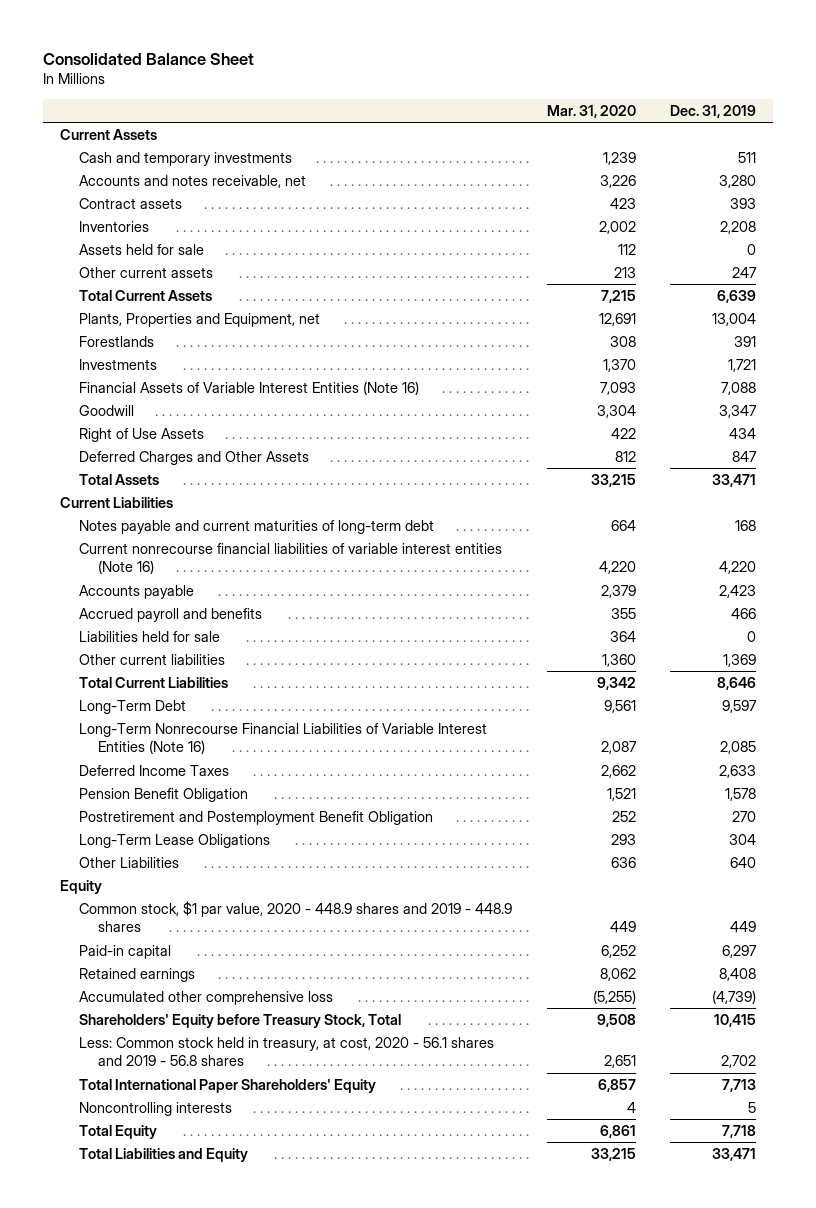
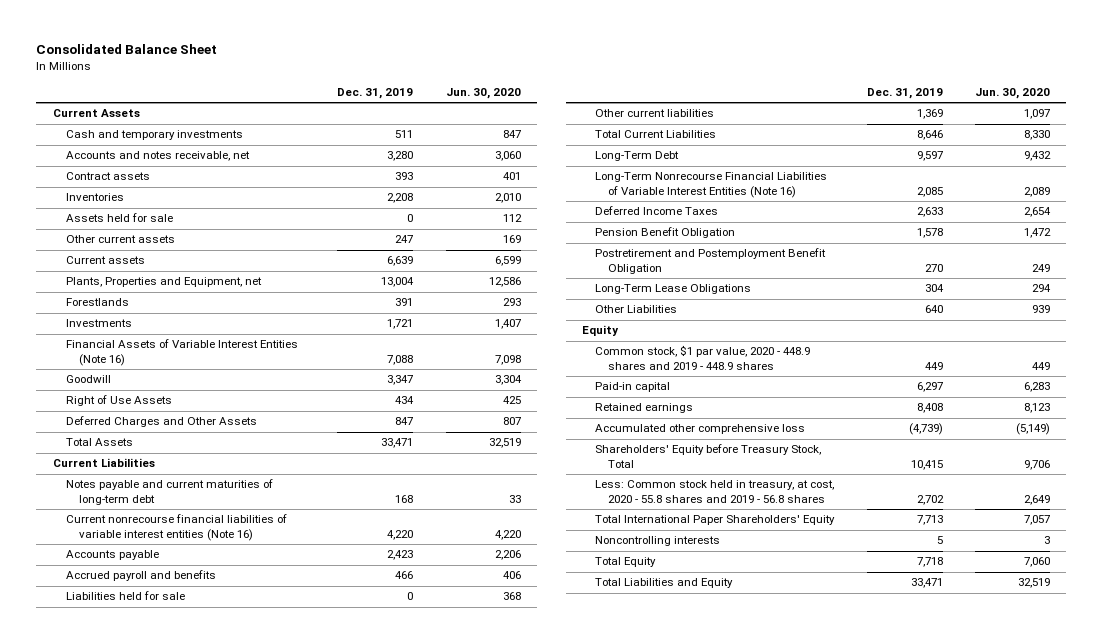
- | Mar. 31, 2020 | Dec. 31, 2019
+ | Dec. 31, 2019 | Jun. 30, 2020
- Total Current Assets | 7,215 | 6,639
+ Current assets | 6,639 | 6,599
- Less: Common stock held in treasury, at cost, 2020 - 56.1 shares and 2019 - 56.8 shares | 2,651 | 2,702
+ Less: Common stock held in treasury, at cost, 2020 - 55.8 shares and 2019 - 56.8 shares | 2,702 | 2,649

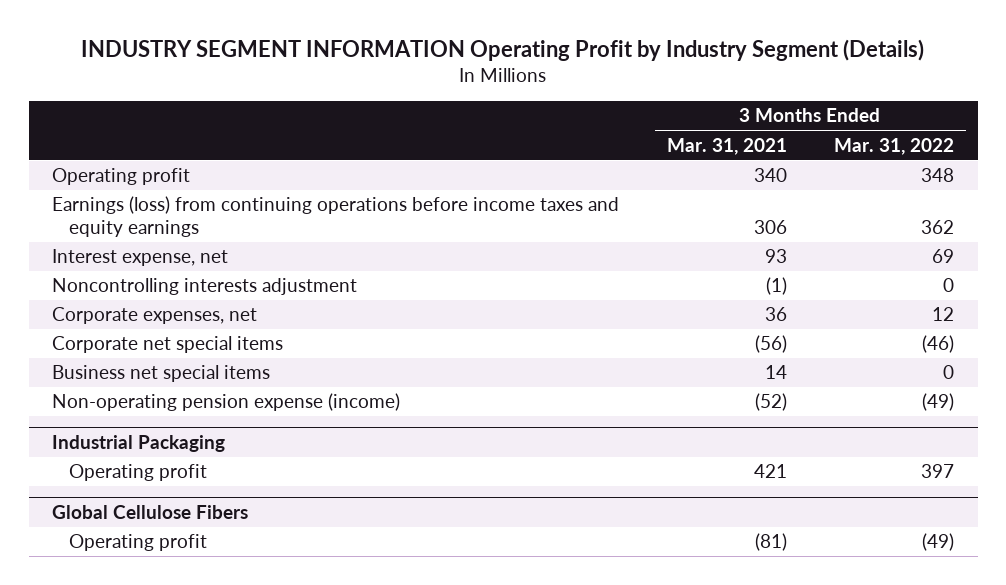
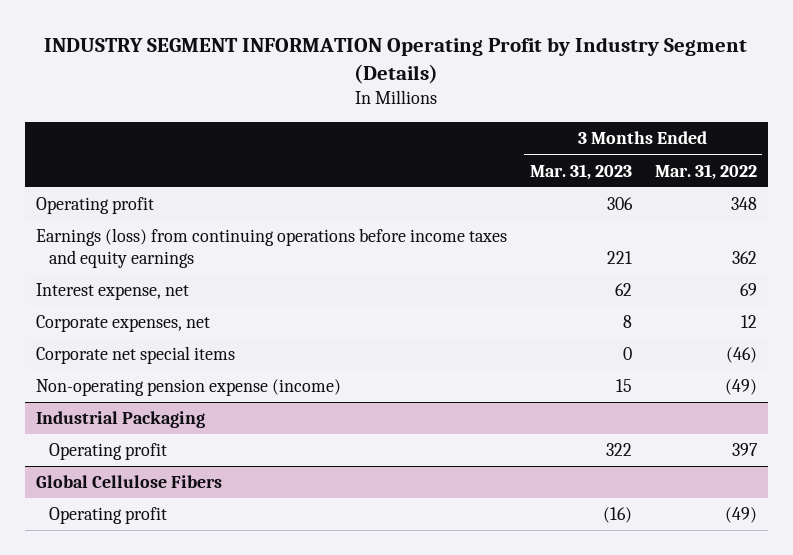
- | 3 Months Ended Mar. 31, 2021 | 3 Months Ended Mar. 31, 2022
+ | 3 Months Ended Mar. 31, 2023 | 3 Months Ended Mar. 31, 2022
- Noncontrolling interests adjustment | (1) | 0
- Business net special items | 14 | 0

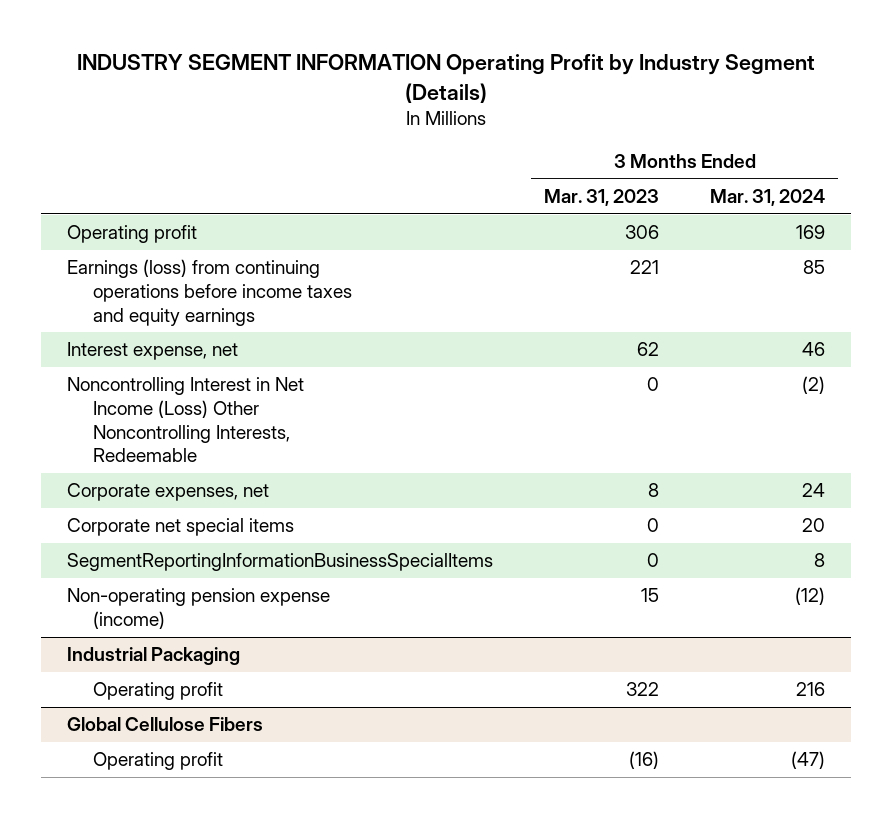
- | 3 Months Ended Mar. 31, 2023 | 3 Months Ended Mar. 31, 2022
+ | 3 Months Ended Mar. 31, 2023 | 3 Months Ended Mar. 31, 2024
+ Noncontrolling Interest in Net Income (Loss) Other Noncontrolling Interests, Redeemable | 0 | (2)
+ SegmentReportingInformationBusinessSpecialItems | 0 | 8

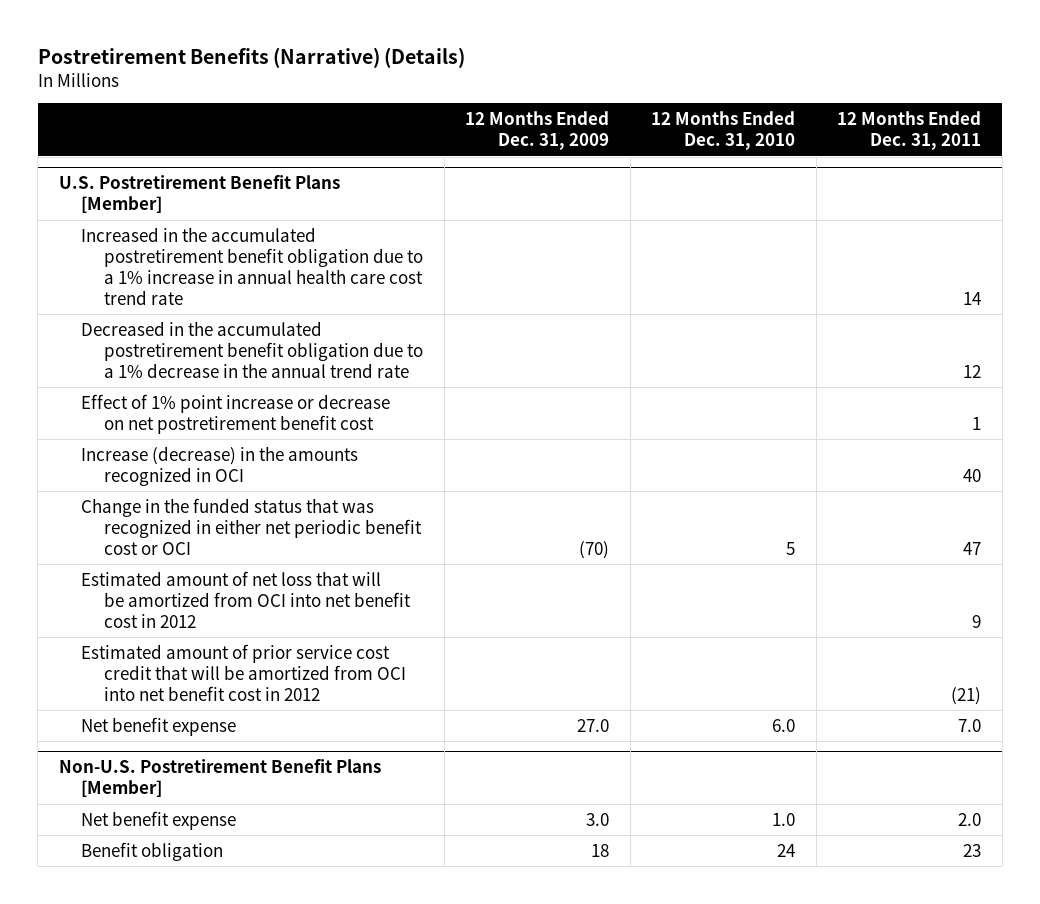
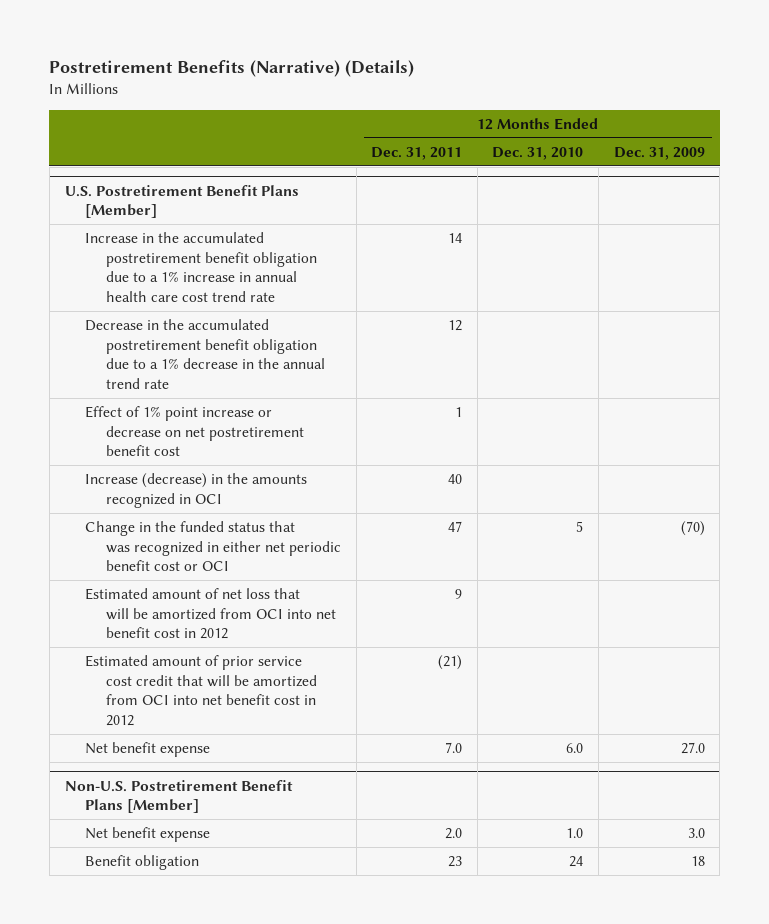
- | 12 Months Ended Dec. 31, 2009 | 12 Months Ended Dec. 31, 2010 | 12 Months Ended Dec. 31, 2011
+ | 12 Months Ended Dec. 31, 2011 | 12 Months Ended Dec. 31, 2010 | 12 Months Ended Dec. 31, 2009
@ U.S. Postretirement Benefit Plans [Member]
- Increased in the accumulated postretirement benefit obligation due to a 1% increase in annual health care cost trend rate | | | 14
- Decreased in the accumulated postretirement benefit obligation due to a 1% decrease in the annual trend rate | | | 12
+ Increase in the accumulated postretirement benefit obligation due to a 1% increase in annual health care cost trend rate | 14 | |
+ Decrease in the accumulated postretirement benefit obligation due to a 1% decrease in the annual trend rate | 12 | |

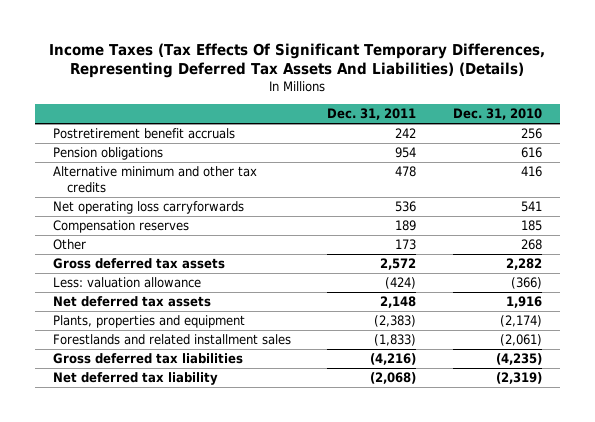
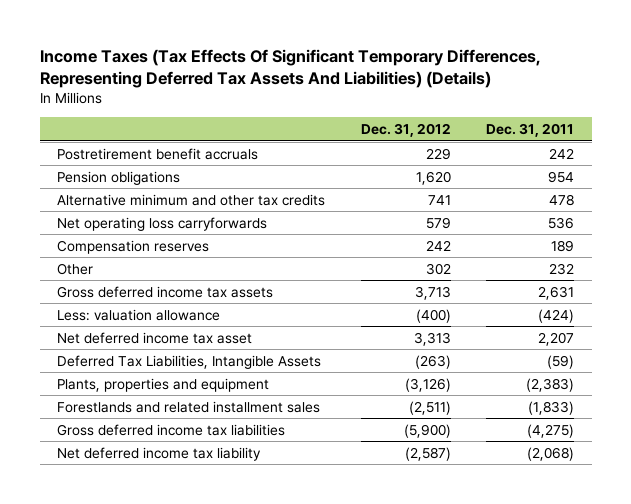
- | Dec. 31, 2011 | Dec. 31, 2010
+ | Dec. 31, 2012 | Dec. 31, 2011
- Other | 173 | 268
- Gross deferred tax assets | 2,572 | 2,282
+ Other | 302 | 232
+ Gross deferred income tax assets | 3,713 | 2,631
- Net deferred tax assets | 2,148 | 1,916
+ Net deferred income tax asset | 3,313 | 2,207
+ Deferred Tax Liabilities, Intangible Assets | (263) | (59)
- Gross deferred tax liabilities | (4,216) | (4,235)
- Net deferred tax liability | (2,068) | (2,319)
+ Gross deferred income tax liabilities | (5,900) | (4,275)
+ Net deferred income tax liability | (2,587) | (2,068)

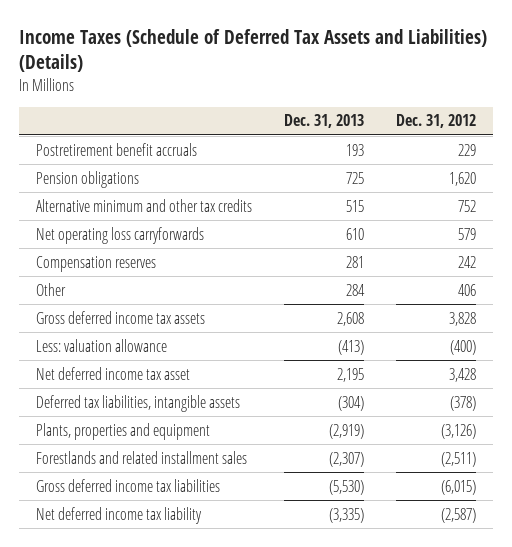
- Income Taxes (Tax Effects Of Significant Temporary Differences, Representing Deferred Tax Assets And Liabilities) (Details)
+ Income Taxes (Schedule of Deferred Tax Assets and Liabilities) (Details)
- | Dec. 31, 2012 | Dec. 31, 2011
+ | Dec. 31, 2013 | Dec. 31, 2012
- Alternative minimum and other tax credits | 741 | 478
+ Alternative minimum and other tax credits | 515 | 752
- Other | 302 | 232
- Gross deferred income tax assets | 3,713 | 2,631
+ Other | 284 | 406
+ Gross deferred income tax assets | 2,608 | 3,828
- Net deferred income tax asset | 3,313 | 2,207
- Deferred Tax Liabilities, Intangible Assets | (263) | (59)
+ Net deferred income tax asset | 2,195 | 3,428
+ Deferred tax liabilities, intangible assets | (304) | (378)
- Gross deferred income tax liabilities | (5,900) | (4,275)
+ Gross deferred income tax liabilities | (5,530) | (6,015)

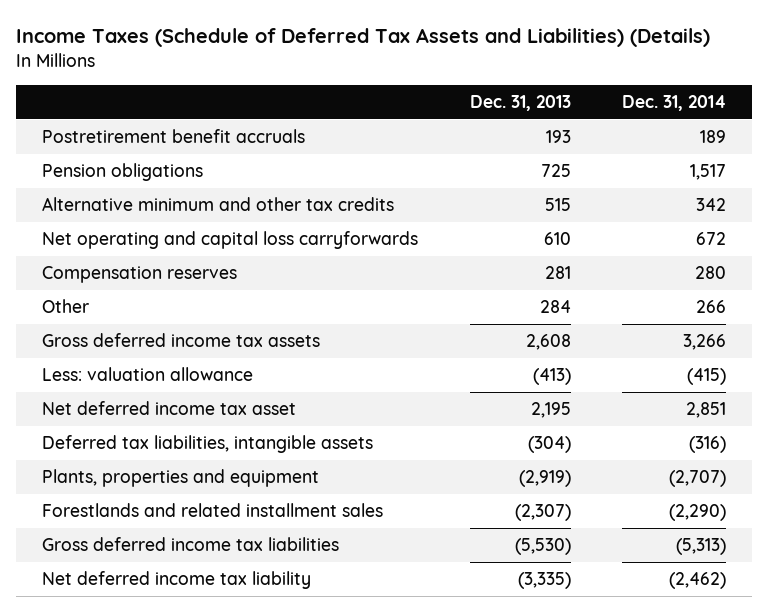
- | Dec. 31, 2013 | Dec. 31, 2012
+ | Dec. 31, 2013 | Dec. 31, 2014
- Net operating loss carryforwards | 610 | 579
+ Net operating and capital loss carryforwards | 610 | 672

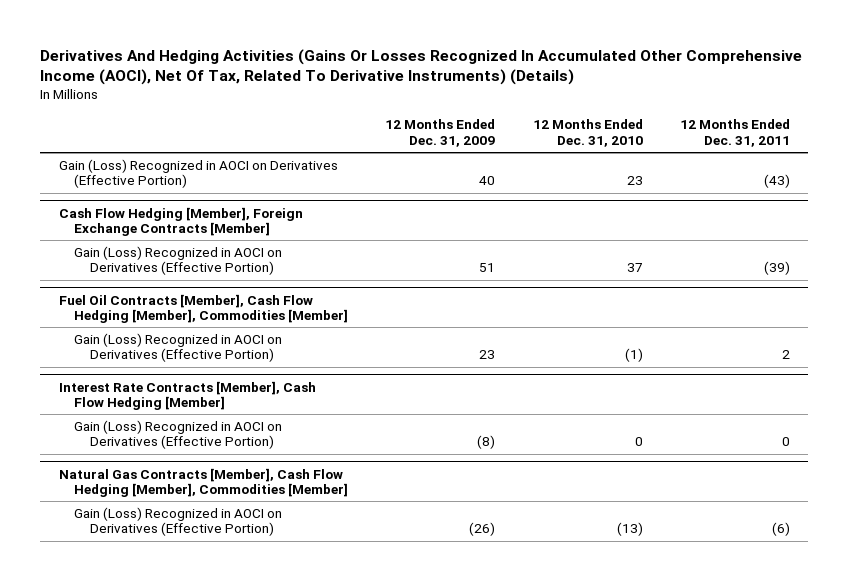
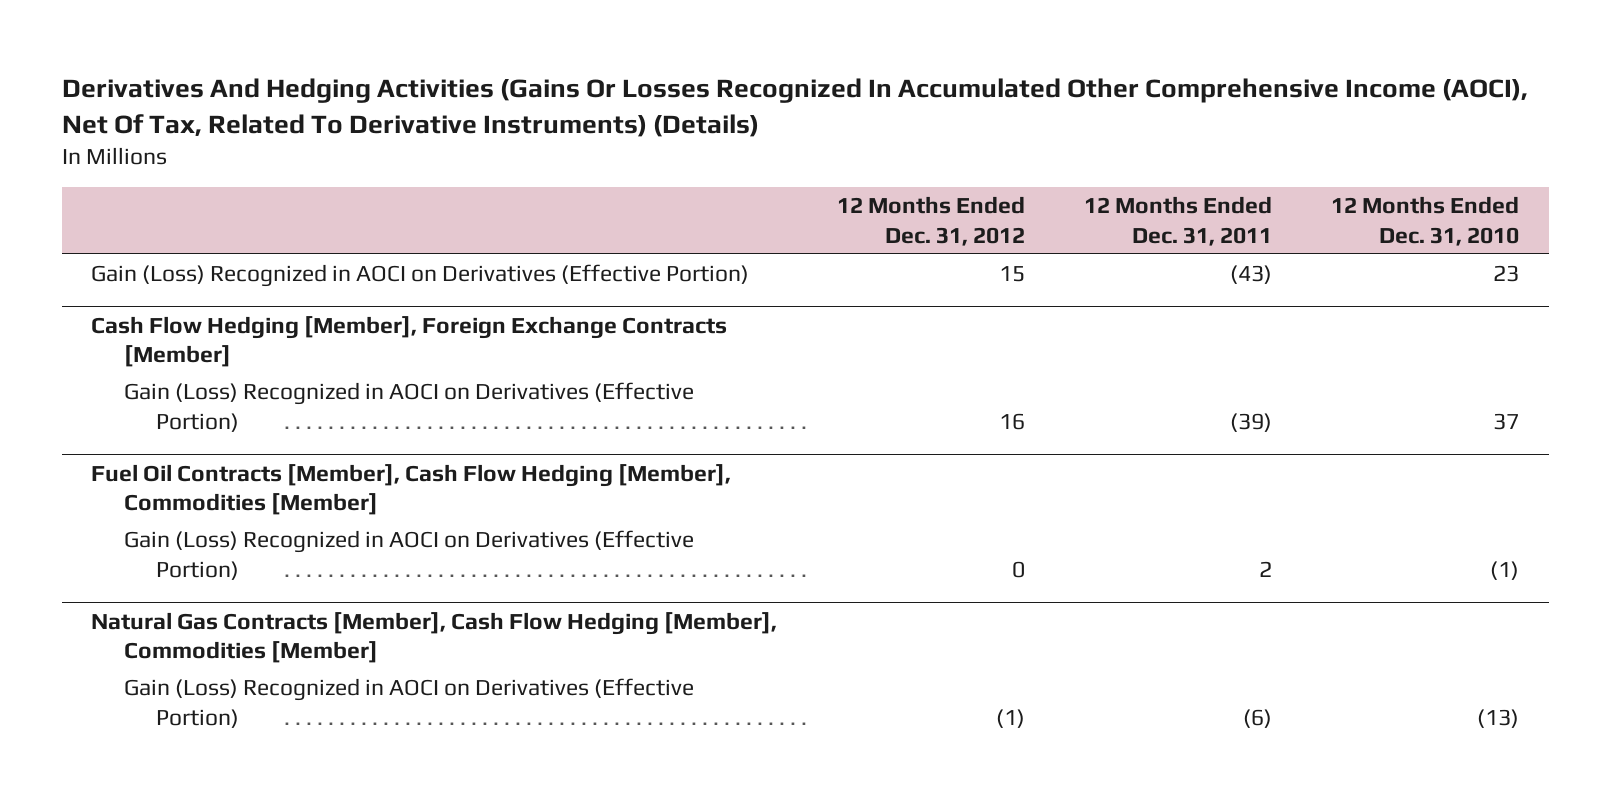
- | 12 Months Ended Dec. 31, 2009 | 12 Months Ended Dec. 31, 2010 | 12 Months Ended Dec. 31, 2011
+ | 12 Months Ended Dec. 31, 2012 | 12 Months Ended Dec. 31, 2011 | 12 Months Ended Dec. 31, 2010
- Interest Rate Contracts [Member], Cash Flow Hedging [Member]
- Gain (Loss) Recognized in AOCI on Derivatives (Effective Portion) | (8) | 0 | 0

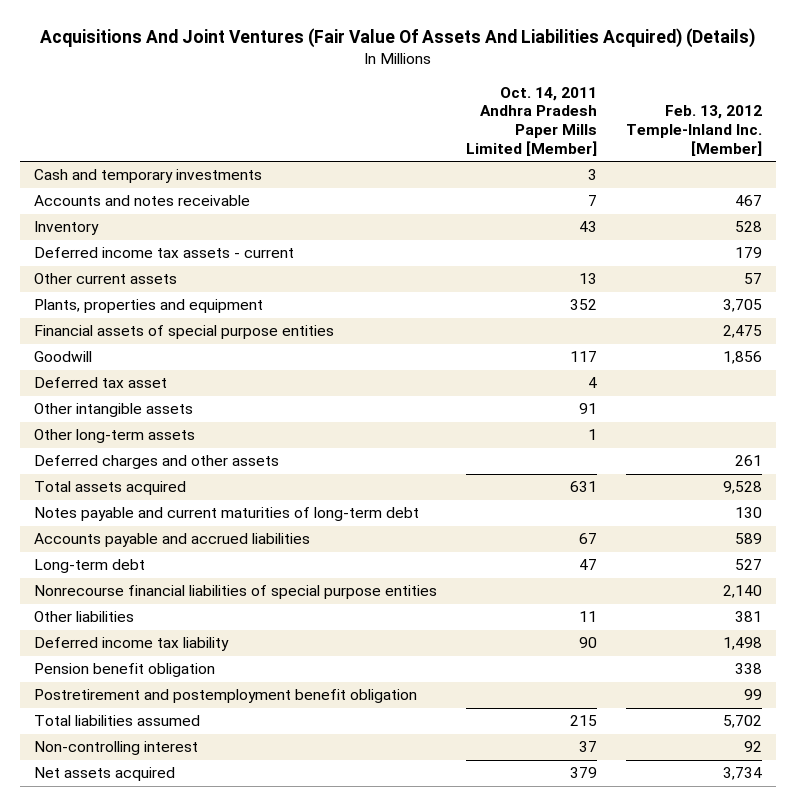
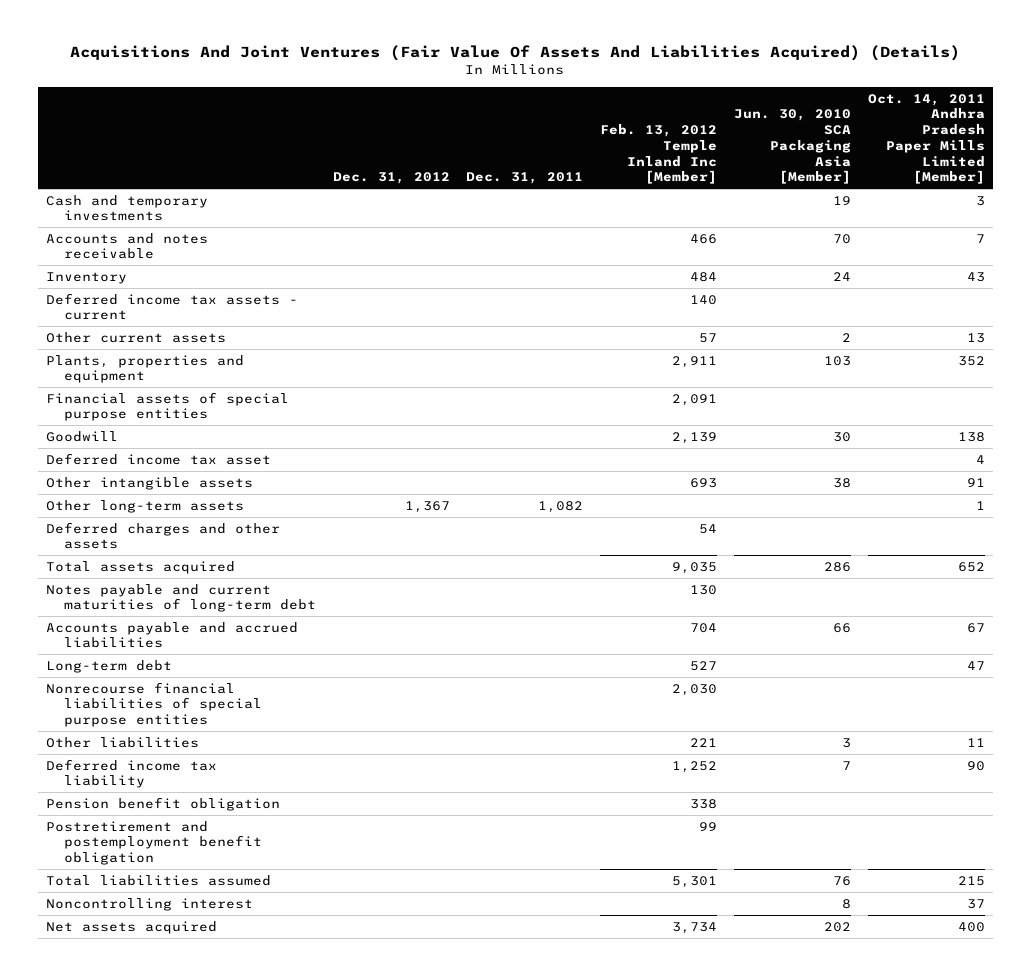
- | Oct. 14, 2011 Andhra Pradesh Paper Mills Limited [Member] | Feb. 13, 2012 Temple-Inland Inc. [Member]
+ | Dec. 31, 2012 | Dec. 31, 2011 | Feb. 13, 2012 Temple Inland Inc [Member] | Jun. 30, 2010 SCA Packaging Asia [Member] | Oct. 14, 2011 Andhra Pradesh Paper Mills Limited [Member]
- Goodwill | 117 | 1,856
- Deferred tax asset | 4 |
+ Goodwill | | | 2,139 | 30 | 138
+ Deferred income tax asset | | | | | 4
- Total assets acquired | 631 | 9,528
+ Total assets acquired | | | 9,035 | 286 | 652
- Non-controlling interest | 37 | 92
- Net assets acquired | 379 | 3,734
+ Noncontrolling interest | | | | 8 | 37
+ Net assets acquired | | | 3,734 | 202 | 400

